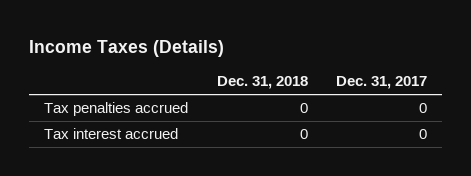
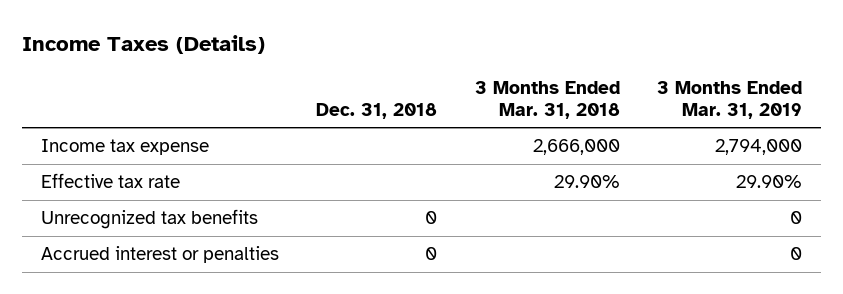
- | Dec. 31, 2018 | Dec. 31, 2017
+ | Dec. 31, 2018 | 3 Months Ended Mar. 31, 2018 | 3 Months Ended Mar. 31, 2019
- Tax penalties accrued | 0 | 0
- Tax interest accrued | 0 | 0
+ Income tax expense | | 2,666,000 | 2,794,000
+ Effective tax rate | | 29.90% | 29.90%
+ Unrecognized tax benefits | 0 | | 0
+ Accrued interest or penalties | 0 | | 0

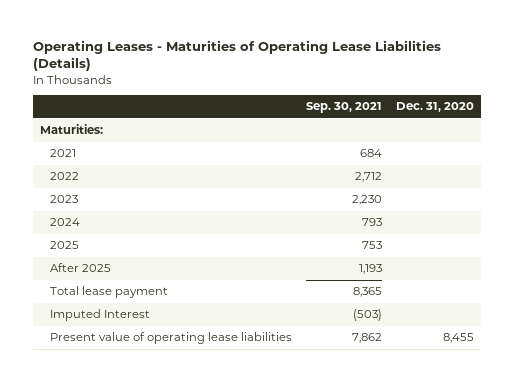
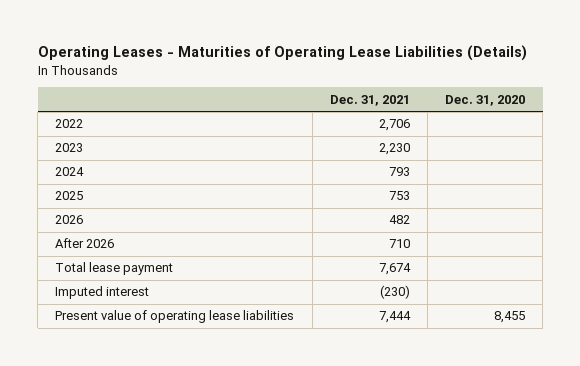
- | Sep. 30, 2021 | Dec. 31, 2020
+ | Dec. 31, 2021 | Dec. 31, 2020
- Maturities:
- 2021 | 684 |
- After 2025 | 1,193 |
+ 2026 | 482 |
+ After 2026 | 710 |
- Imputed Interest | (503) |
+ Imputed interest | (230) |

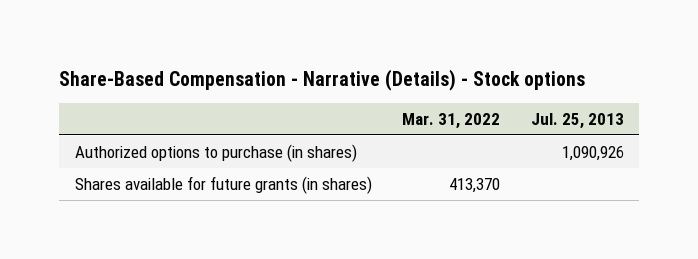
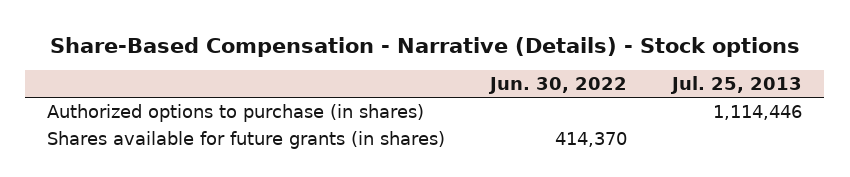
- | Mar. 31, 2022 | Jul. 25, 2013
+ | Jun. 30, 2022 | Jul. 25, 2013
- Authorized options to purchase (in shares) | | 1,090,926
+ Authorized options to purchase (in shares) | | 1,114,446

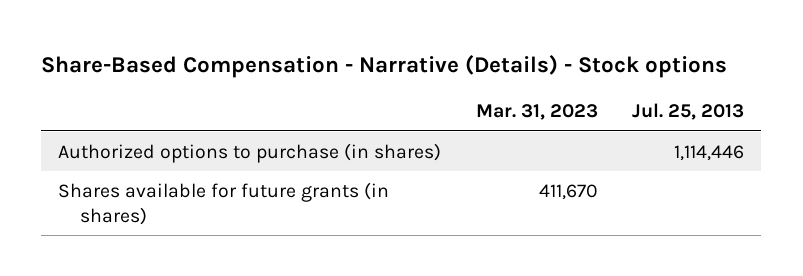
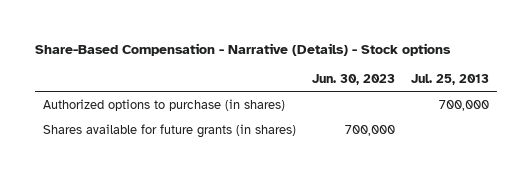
- | Mar. 31, 2023 | Jul. 25, 2013
+ | Jun. 30, 2023 | Jul. 25, 2013
- Authorized options to purchase (in shares) | | 1,114,446
+ Authorized options to purchase (in shares) | | 700,000

